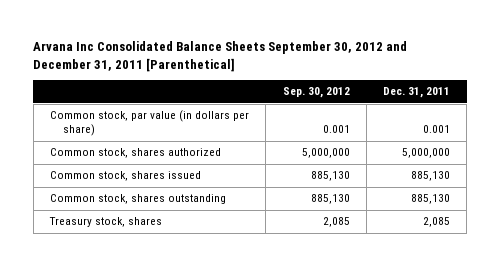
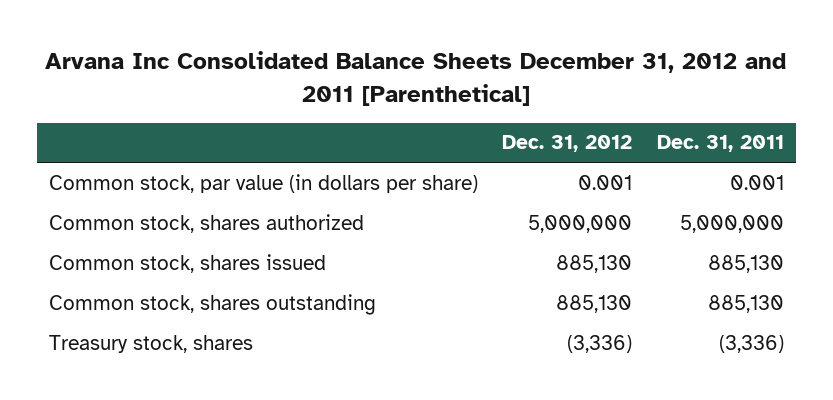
- Arvana Inc Consolidated Balance Sheets September 30, 2012 and December 31, 2011 [Parenthetical]
+ Arvana Inc Consolidated Balance Sheets December 31, 2012 and 2011 [Parenthetical]
- | Sep. 30, 2012 | Dec. 31, 2011
+ | Dec. 31, 2012 | Dec. 31, 2011
- Treasury stock, shares | 2,085 | 2,085
+ Treasury stock, shares | (3,336) | (3,336)

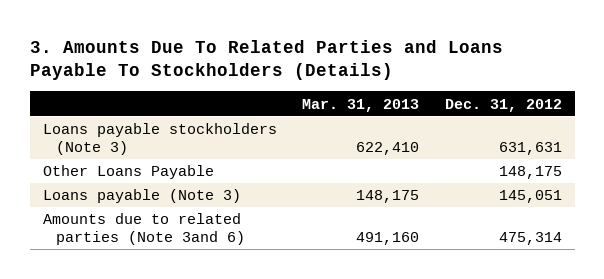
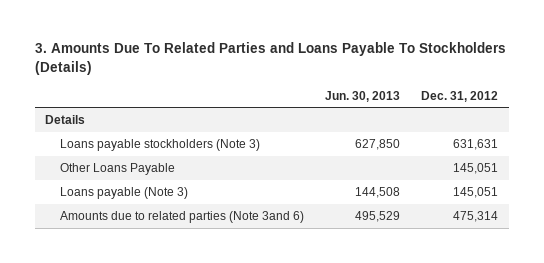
- | Mar. 31, 2013 | Dec. 31, 2012
+ | Jun. 30, 2013 | Dec. 31, 2012
+ Details
- Other Loans Payable | | 148,175
+ Other Loans Payable | | 145,051

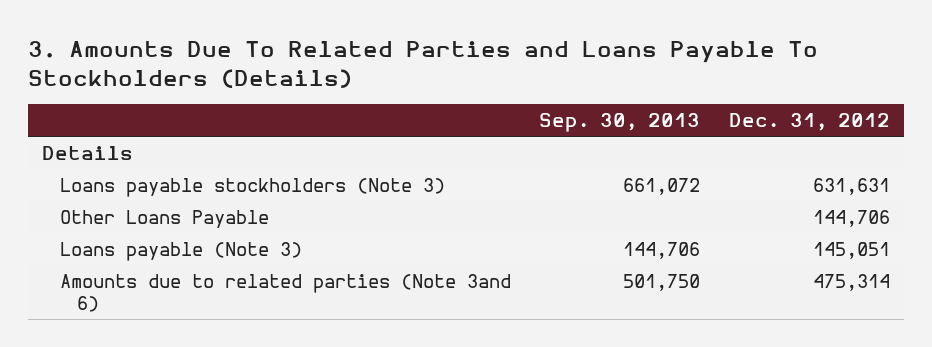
- | Jun. 30, 2013 | Dec. 31, 2012
+ | Sep. 30, 2013 | Dec. 31, 2012
- Other Loans Payable | | 145,051
+ Other Loans Payable | | 144,706

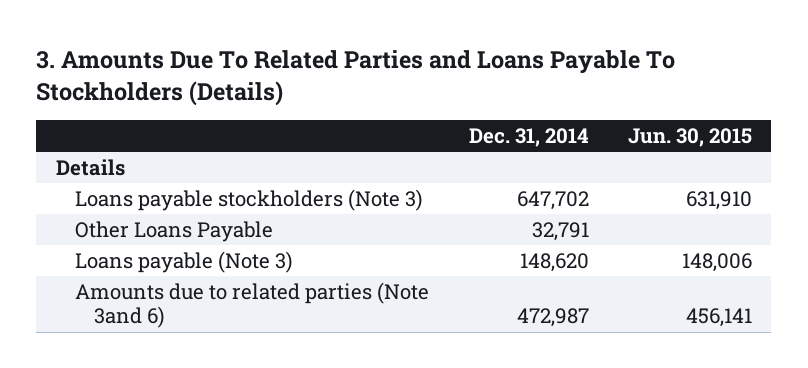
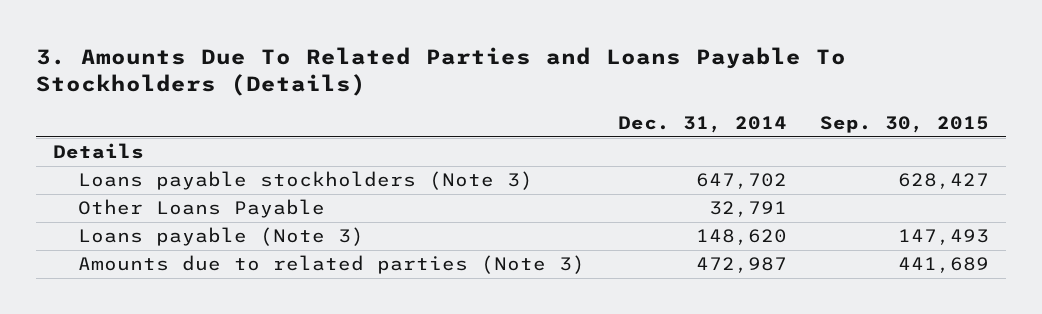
- | Dec. 31, 2014 | Jun. 30, 2015
+ | Dec. 31, 2014 | Sep. 30, 2015
- Amounts due to related parties (Note 3and 6) | 472,987 | 456,141
+ Amounts due to related parties (Note 3) | 472,987 | 441,689

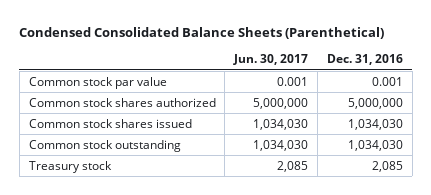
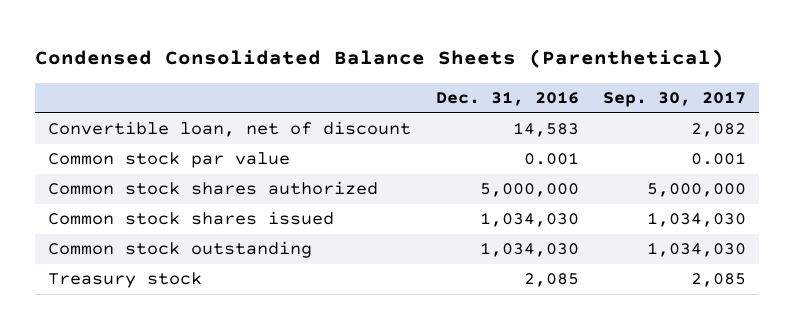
- | Jun. 30, 2017 | Dec. 31, 2016
+ | Dec. 31, 2016 | Sep. 30, 2017
+ Convertible loan, net of discount | 14,583 | 2,082

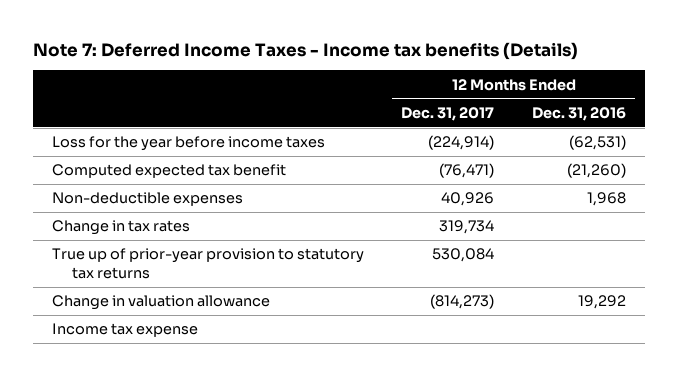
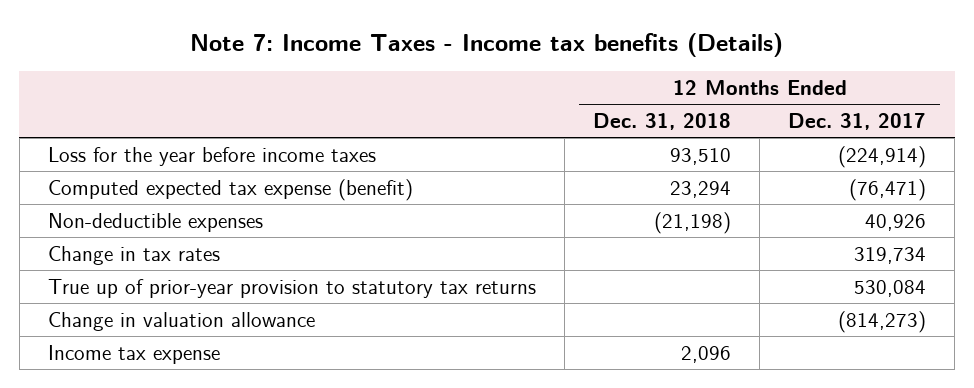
- Note 7: Deferred Income Taxes - Income tax benefits (Details)
+ Note 7: Income Taxes - Income tax benefits (Details)
- | 12 Months Ended Dec. 31, 2017 | 12 Months Ended Dec. 31, 2016
+ | 12 Months Ended Dec. 31, 2018 | 12 Months Ended Dec. 31, 2017
- Computed expected tax benefit | (76,471) | (21,260)
+ Computed expected tax expense (benefit) | 23,294 | (76,471)

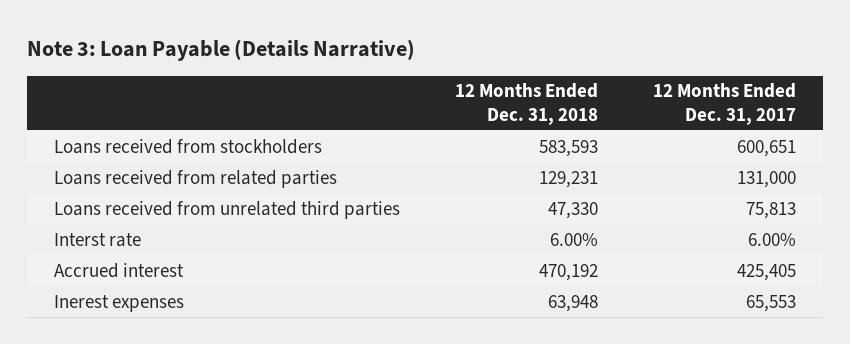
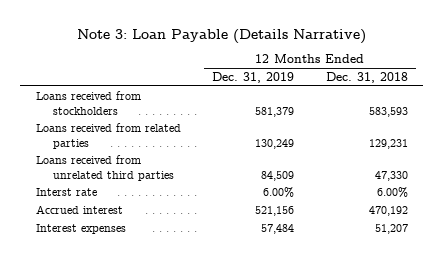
- | 12 Months Ended Dec. 31, 2018 | 12 Months Ended Dec. 31, 2017
+ | 12 Months Ended Dec. 31, 2019 | 12 Months Ended Dec. 31, 2018
- Inerest expenses | 63,948 | 65,553
+ Interest expenses | 57,484 | 51,207

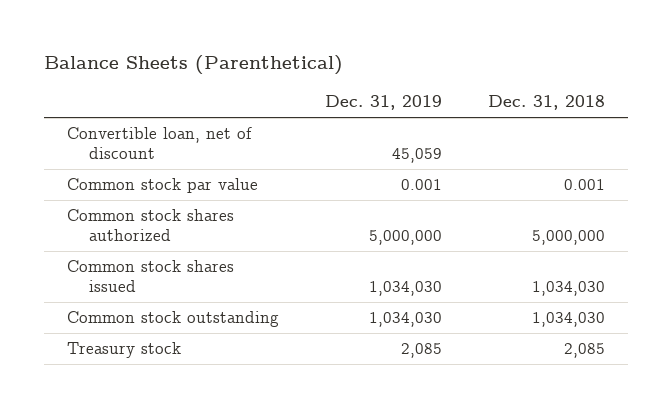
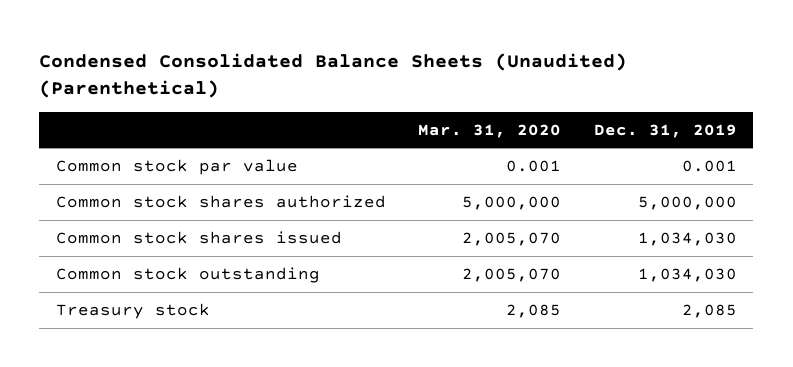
- Balance Sheets (Parenthetical)
+ Condensed Consolidated Balance Sheets (Unaudited) (Parenthetical)
- | Dec. 31, 2019 | Dec. 31, 2018
+ | Mar. 31, 2020 | Dec. 31, 2019
- Convertible loan, net of discount | 45,059 |

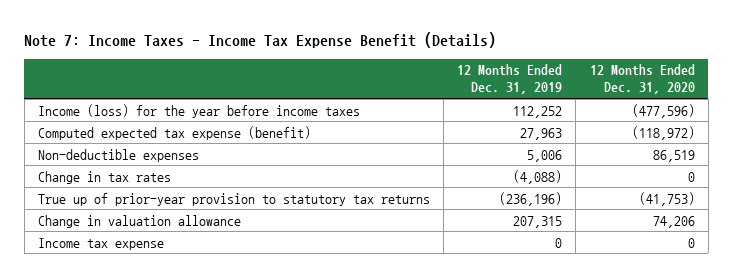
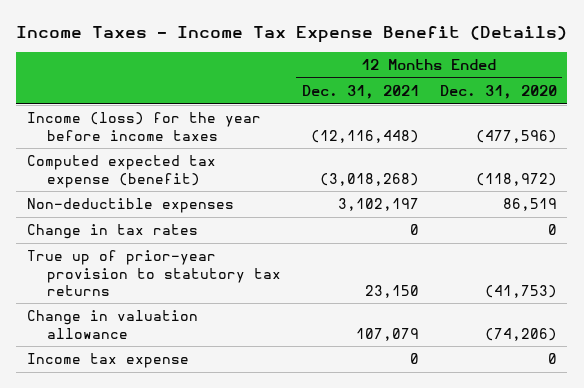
- Note 7: Income Taxes - Income Tax Expense Benefit (Details)
+ Income Taxes - Income Tax Expense Benefit (Details)
- | 12 Months Ended Dec. 31, 2019 | 12 Months Ended Dec. 31, 2020
+ | 12 Months Ended Dec. 31, 2021 | 12 Months Ended Dec. 31, 2020
- Change in valuation allowance | 207,315 | 74,206
+ Change in valuation allowance | 107,079 | (74,206)

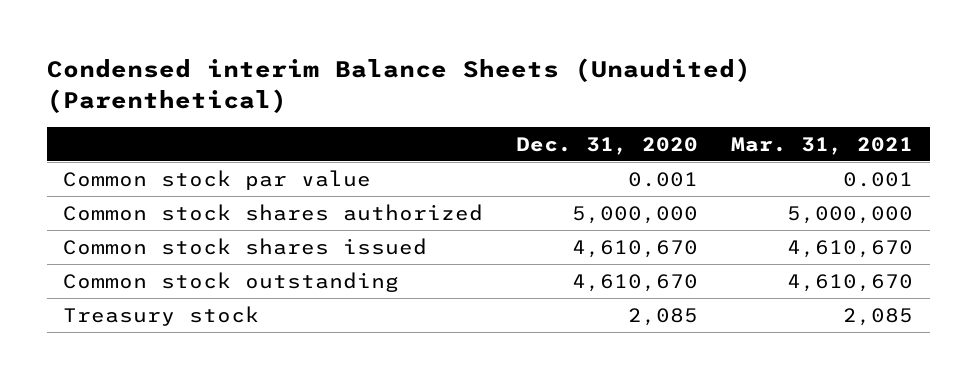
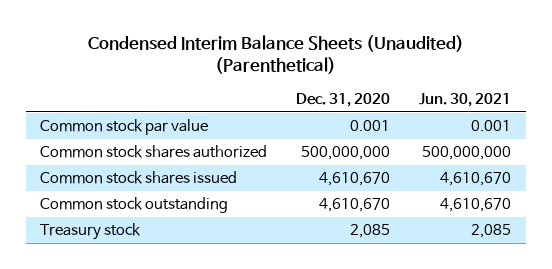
- Condensed interim Balance Sheets (Unaudited) (Parenthetical)
+ Condensed Interim Balance Sheets (Unaudited) (Parenthetical)
- | Dec. 31, 2020 | Mar. 31, 2021
+ | Dec. 31, 2020 | Jun. 30, 2021
- Common stock shares authorized | 5,000,000 | 5,000,000
+ Common stock shares authorized | 500,000,000 | 500,000,000

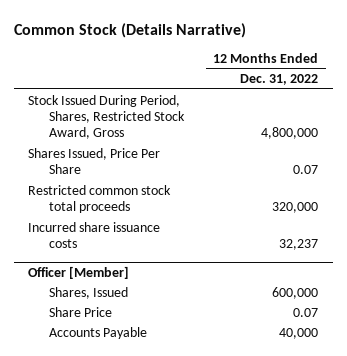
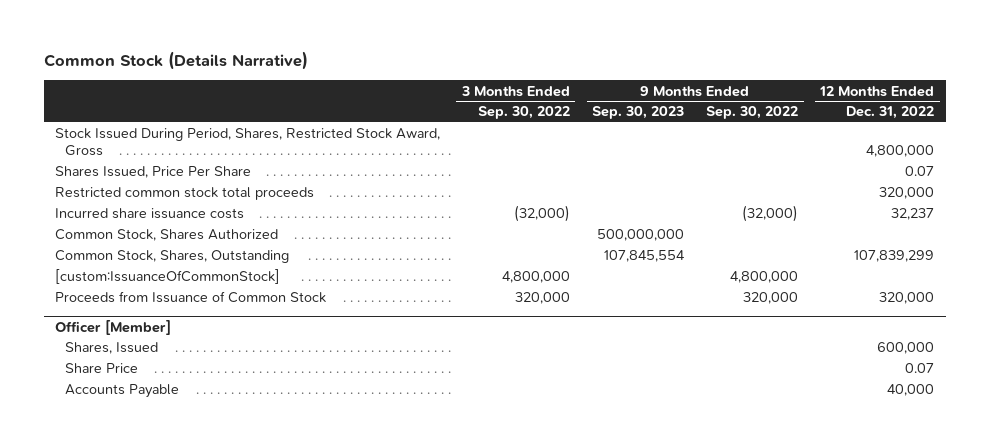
- | 12 Months Ended Dec. 31, 2022
+ | 3 Months Ended Sep. 30, 2022 | 9 Months Ended Sep. 30, 2023 | 9 Months Ended Sep. 30, 2022 | 12 Months Ended Dec. 31, 2022
+ Common Stock, Shares Authorized | | 500,000,000 | |
+ Common Stock, Shares, Outstanding | | 107,845,554 | | 107,839,299
+ [custom:IssuanceOfCommonStock] | 4,800,000 | | 4,800,000 |
+ Proceeds from Issuance of Common Stock | 320,000 | | 320,000 | 320,000

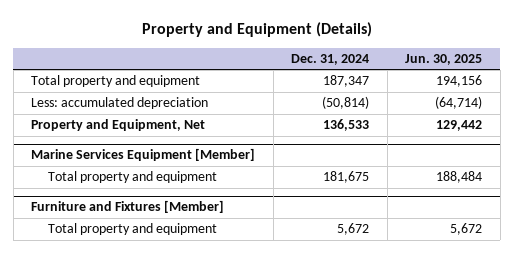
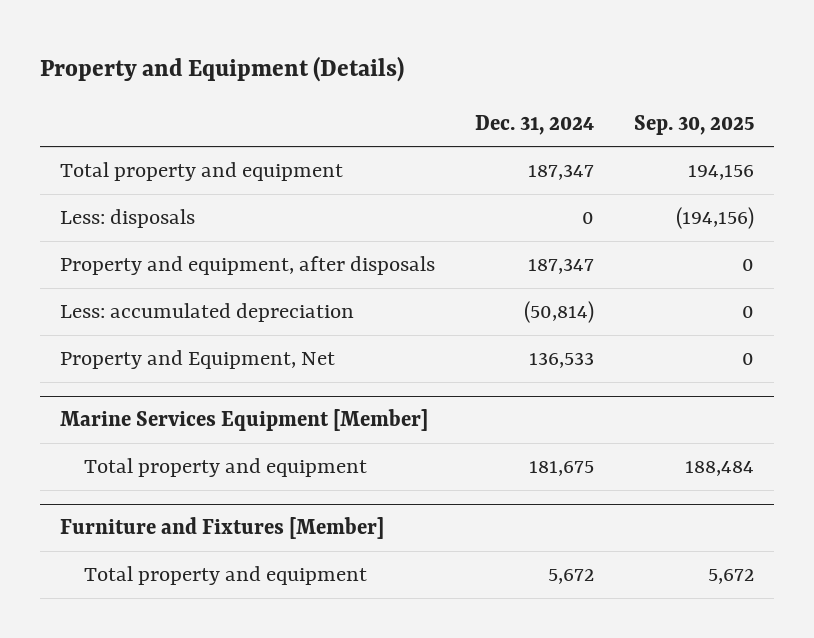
- | Dec. 31, 2024 | Jun. 30, 2025
+ | Dec. 31, 2024 | Sep. 30, 2025
+ Less: disposals | 0 | (194,156)
+ Property and equipment, after disposals | 187,347 | 0

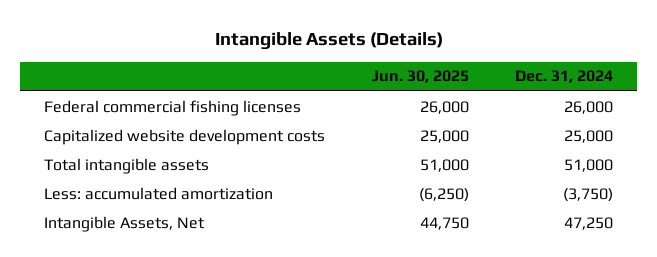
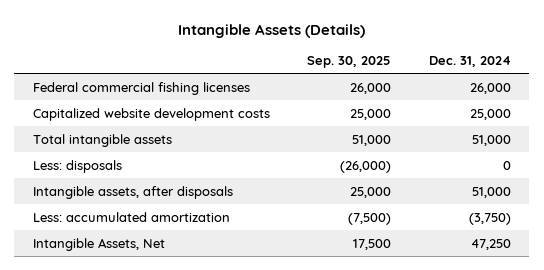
- | Jun. 30, 2025 | Dec. 31, 2024
+ | Sep. 30, 2025 | Dec. 31, 2024
+ Less: disposals | (26,000) | 0
+ Intangible assets, after disposals | 25,000 | 51,000

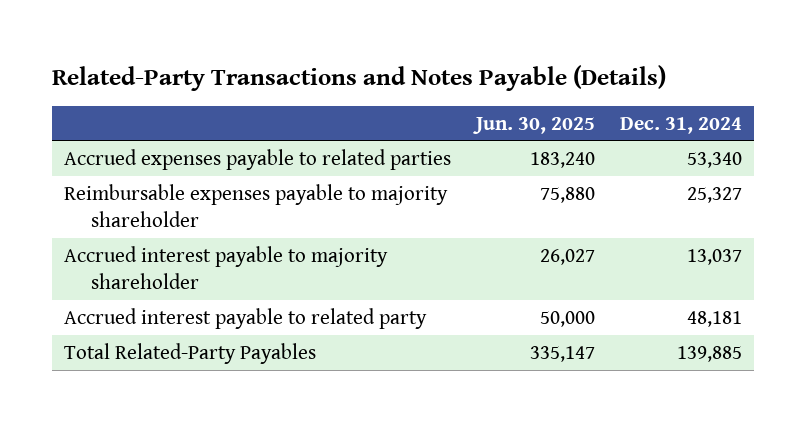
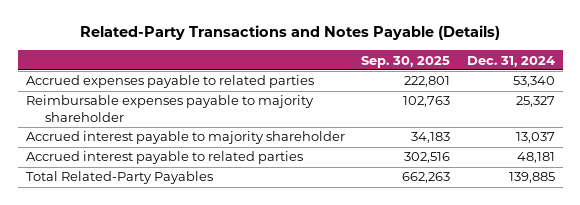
- | Jun. 30, 2025 | Dec. 31, 2024
+ | Sep. 30, 2025 | Dec. 31, 2024
- Accrued interest payable to related party | 50,000 | 48,181
+ Accrued interest payable to related parties | 302,516 | 48,181

